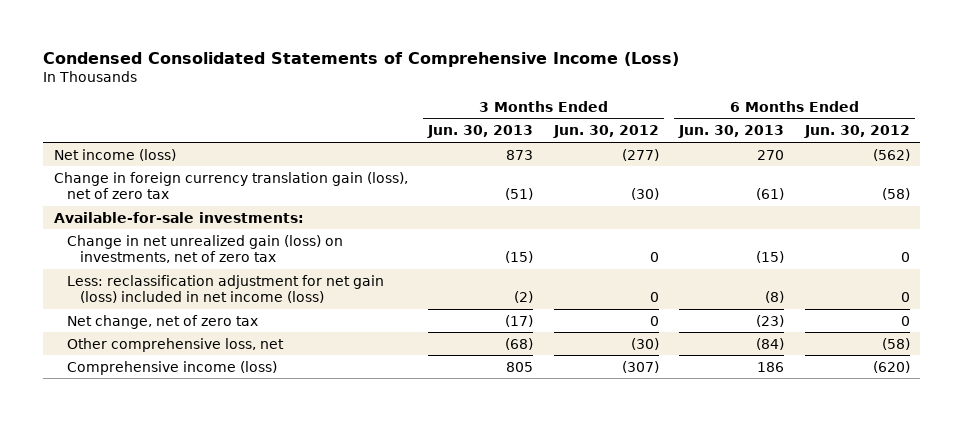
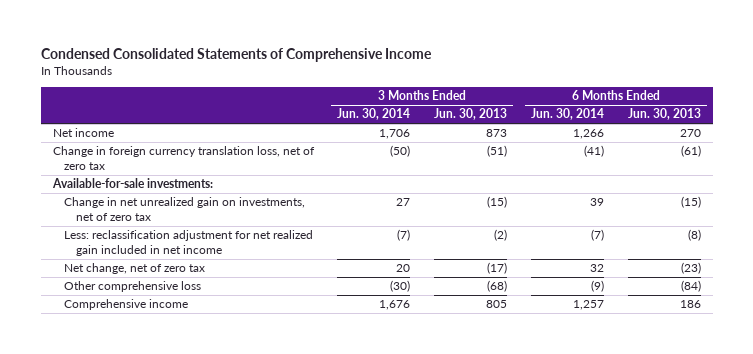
- Condensed Consolidated Statements of Comprehensive Income (Loss)
+ Condensed Consolidated Statements of Comprehensive Income
- | 3 Months Ended Jun. 30, 2013 | 3 Months Ended Jun. 30, 2012 | 6 Months Ended Jun. 30, 2013 | 6 Months Ended Jun. 30, 2012
+ | 3 Months Ended Jun. 30, 2014 | 3 Months Ended Jun. 30, 2013 | 6 Months Ended Jun. 30, 2014 | 6 Months Ended Jun. 30, 2013
- Net income (loss) | 873 | (277) | 270 | (562)
- Change in foreign currency translation gain (loss), net of zero tax | (51) | (30) | (61) | (58)
+ Net income | 1,706 | 873 | 1,266 | 270
+ Change in foreign currency translation loss, net of zero tax | (50) | (51) | (41) | (61)
- Change in net unrealized gain (loss) on investments, net of zero tax | (15) | 0 | (15) | 0
- Less: reclassification adjustment for net gain (loss) included in net income (loss) | (2) | 0 | (8) | 0
+ Change in net unrealized gain on investments, net of zero tax | 27 | (15) | 39 | (15)
+ Less: reclassification adjustment for net realized gain included in net income | (7) | (2) | (7) | (8)
- Other comprehensive loss, net | (68) | (30) | (84) | (58)
- Comprehensive income (loss) | 805 | (307) | 186 | (620)
+ Other comprehensive loss | (30) | (68) | (9) | (84)
+ Comprehensive income | 1,676 | 805 | 1,257 | 186

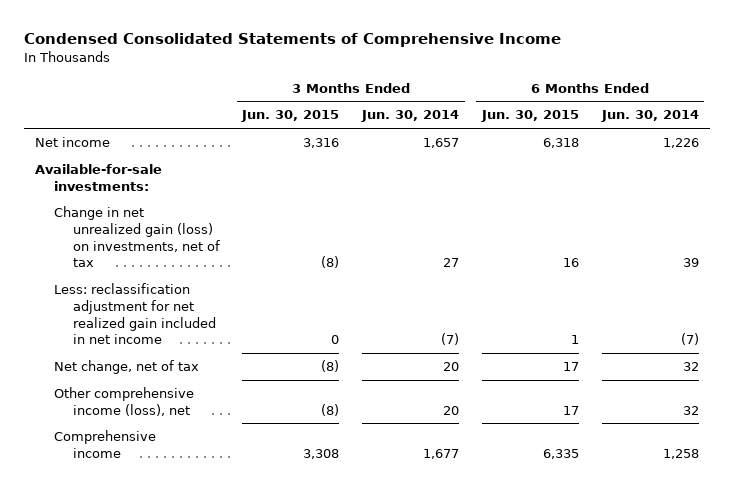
- | 3 Months Ended Jun. 30, 2014 | 3 Months Ended Jun. 30, 2013 | 6 Months Ended Jun. 30, 2014 | 6 Months Ended Jun. 30, 2013
+ | 3 Months Ended Jun. 30, 2015 | 3 Months Ended Jun. 30, 2014 | 6 Months Ended Jun. 30, 2015 | 6 Months Ended Jun. 30, 2014
- Net income | 1,706 | 873 | 1,266 | 270
- Change in foreign currency translation loss, net of zero tax | (50) | (51) | (41) | (61)
+ Net income | 3,316 | 1,657 | 6,318 | 1,226
- Change in net unrealized gain on investments, net of zero tax | 27 | (15) | 39 | (15)
+ Change in net unrealized gain (loss) on investments, net of tax | (8) | 27 | 16 | 39
- Net change, net of zero tax | 20 | (17) | 32 | (23)
- Other comprehensive loss | (30) | (68) | (9) | (84)
- Comprehensive income | 1,676 | 805 | 1,257 | 186
+ Net change, net of tax | (8) | 20 | 17 | 32
+ Other comprehensive income (loss), net | (8) | 20 | 17 | 32
+ Comprehensive income | 3,308 | 1,677 | 6,335 | 1,258

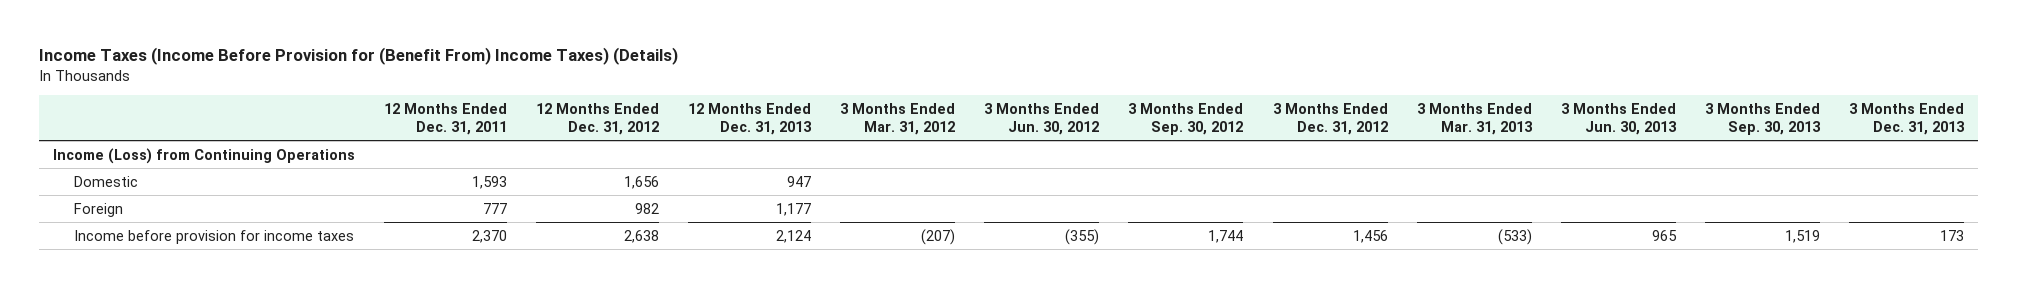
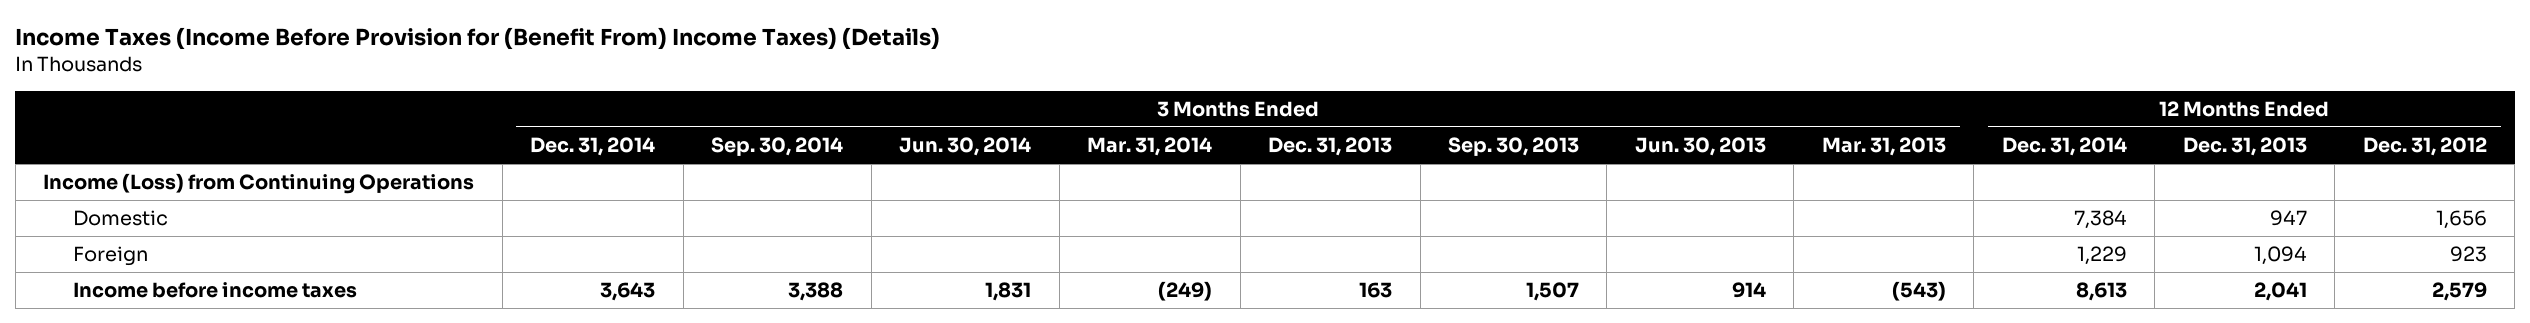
- | 12 Months Ended Dec. 31, 2011 | 12 Months Ended Dec. 31, 2012 | 12 Months Ended Dec. 31, 2013 | 3 Months Ended Mar. 31, 2012 | 3 Months Ended Jun. 30, 2012 | 3 Months Ended Sep. 30, 2012 | 3 Months Ended Dec. 31, 2012 | 3 Months Ended Mar. 31, 2013 | 3 Months Ended Jun. 30, 2013 | 3 Months Ended Sep. 30, 2013 | 3 Months Ended Dec. 31, 2013
+ | 3 Months Ended Dec. 31, 2014 | 3 Months Ended Sep. 30, 2014 | 3 Months Ended Jun. 30, 2014 | 3 Months Ended Mar. 31, 2014 | 3 Months Ended Dec. 31, 2013 | 3 Months Ended Sep. 30, 2013 | 3 Months Ended Jun. 30, 2013 | 3 Months Ended Mar. 31, 2013 | 12 Months Ended Dec. 31, 2014 | 12 Months Ended Dec. 31, 2013 | 12 Months Ended Dec. 31, 2012
- Foreign | 777 | 982 | 1,177 | | | | | | | |
- Income before provision for income taxes | 2,370 | 2,638 | 2,124 | (207) | (355) | 1,744 | 1,456 | (533) | 965 | 1,519 | 173
+ Foreign | | | | | | | | | 1,229 | 1,094 | 923
+ Income before income taxes | 3,643 | 3,388 | 1,831 | (249) | 163 | 1,507 | 914 | (543) | 8,613 | 2,041 | 2,579

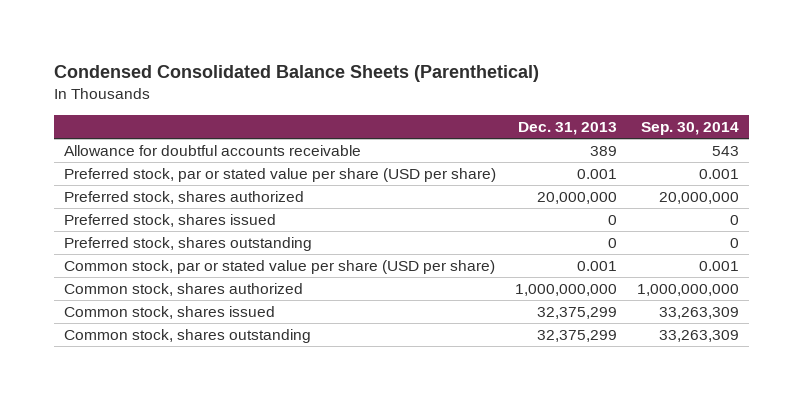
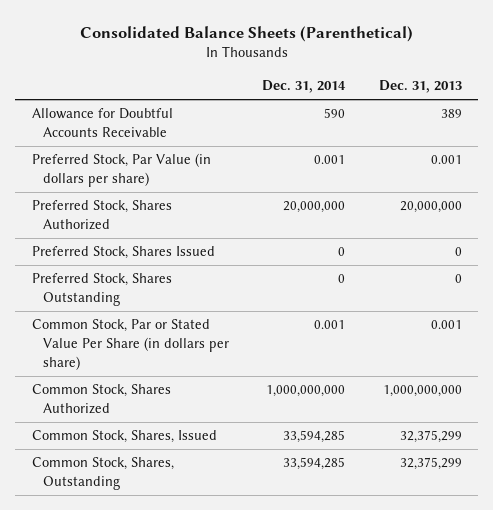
- Condensed Consolidated Balance Sheets (Parenthetical)
+ Consolidated Balance Sheets (Parenthetical)
- | Dec. 31, 2013 | Sep. 30, 2014
+ | Dec. 31, 2014 | Dec. 31, 2013
- Allowance for doubtful accounts receivable | 389 | 543
- Preferred stock, par or stated value per share (USD per share) | 0.001 | 0.001
- Preferred stock, shares authorized | 20,000,000 | 20,000,000
- Preferred stock, shares issued | 0 | 0
- Preferred stock, shares outstanding | 0 | 0
- Common stock, par or stated value per share (USD per share) | 0.001 | 0.001
- Common stock, shares authorized | 1,000,000,000 | 1,000,000,000
- Common stock, shares issued | 32,375,299 | 33,263,309
- Common stock, shares outstanding | 32,375,299 | 33,263,309
+ Allowance for Doubtful Accounts Receivable | 590 | 389
+ Preferred Stock, Par Value (in dollars per share) | 0.001 | 0.001
+ Preferred Stock, Shares Authorized | 20,000,000 | 20,000,000
+ Preferred Stock, Shares Issued | 0 | 0
+ Preferred Stock, Shares Outstanding | 0 | 0
+ Common Stock, Par or Stated Value Per Share (in dollars per share) | 0.001 | 0.001
+ Common Stock, Shares Authorized | 1,000,000,000 | 1,000,000,000
+ Common Stock, Shares, Issued | 33,594,285 | 32,375,299
+ Common Stock, Shares, Outstanding | 33,594,285 | 32,375,299

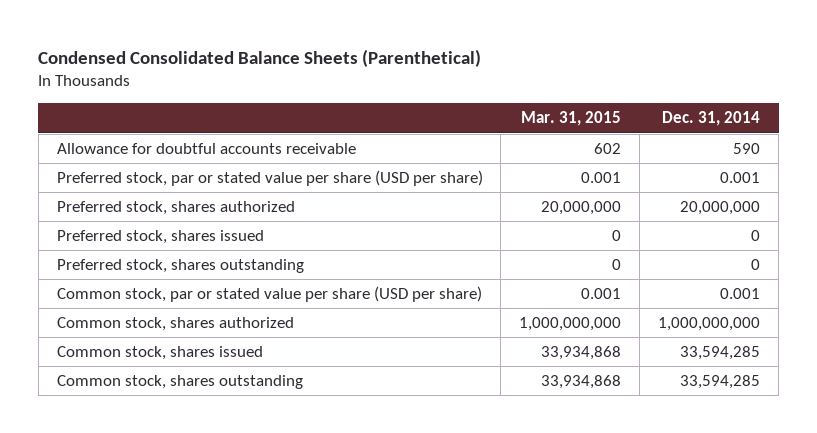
- Consolidated Balance Sheets (Parenthetical)
+ Condensed Consolidated Balance Sheets (Parenthetical)
- | Dec. 31, 2014 | Dec. 31, 2013
+ | Mar. 31, 2015 | Dec. 31, 2014
- Allowance for Doubtful Accounts Receivable | 590 | 389
- Preferred Stock, Par Value (in dollars per share) | 0.001 | 0.001
- Preferred Stock, Shares Authorized | 20,000,000 | 20,000,000
- Preferred Stock, Shares Issued | 0 | 0
- Preferred Stock, Shares Outstanding | 0 | 0
- Common Stock, Par or Stated Value Per Share (in dollars per share) | 0.001 | 0.001
- Common Stock, Shares Authorized | 1,000,000,000 | 1,000,000,000
- Common Stock, Shares, Issued | 33,594,285 | 32,375,299
- Common Stock, Shares, Outstanding | 33,594,285 | 32,375,299
+ Allowance for doubtful accounts receivable | 602 | 590
+ Preferred stock, par or stated value per share (USD per share) | 0.001 | 0.001
+ Preferred stock, shares authorized | 20,000,000 | 20,000,000
+ Preferred stock, shares issued | 0 | 0
+ Preferred stock, shares outstanding | 0 | 0
+ Common stock, par or stated value per share (USD per share) | 0.001 | 0.001
+ Common stock, shares authorized | 1,000,000,000 | 1,000,000,000
+ Common stock, shares issued | 33,934,868 | 33,594,285
+ Common stock, shares outstanding | 33,934,868 | 33,594,285

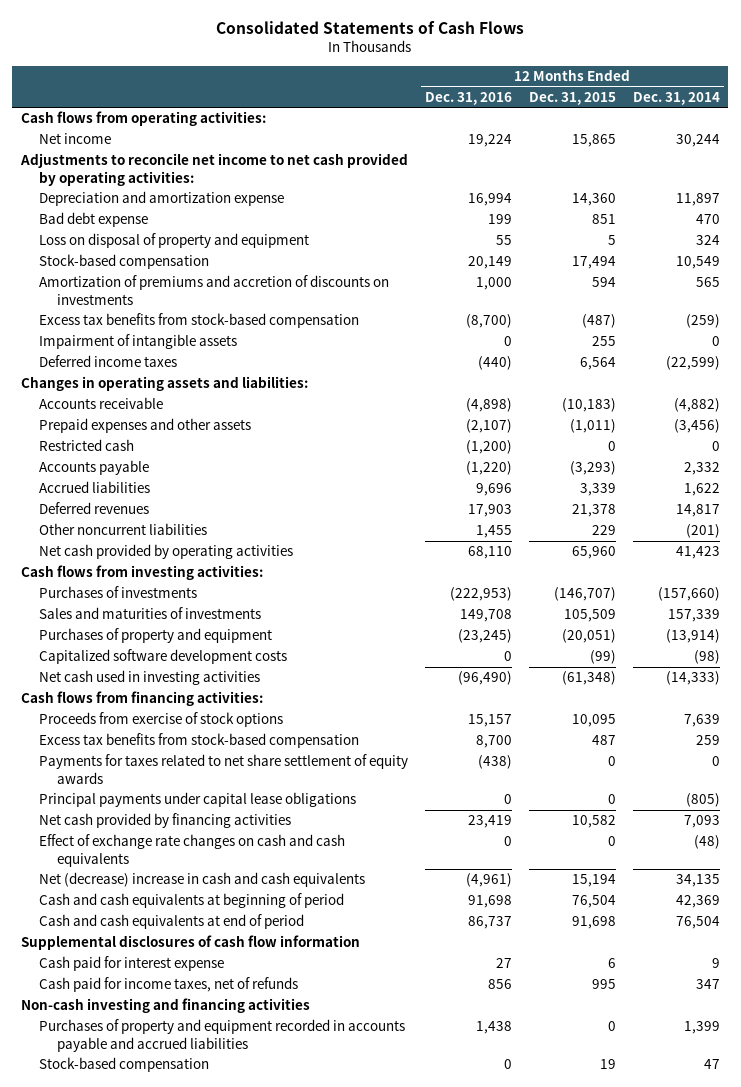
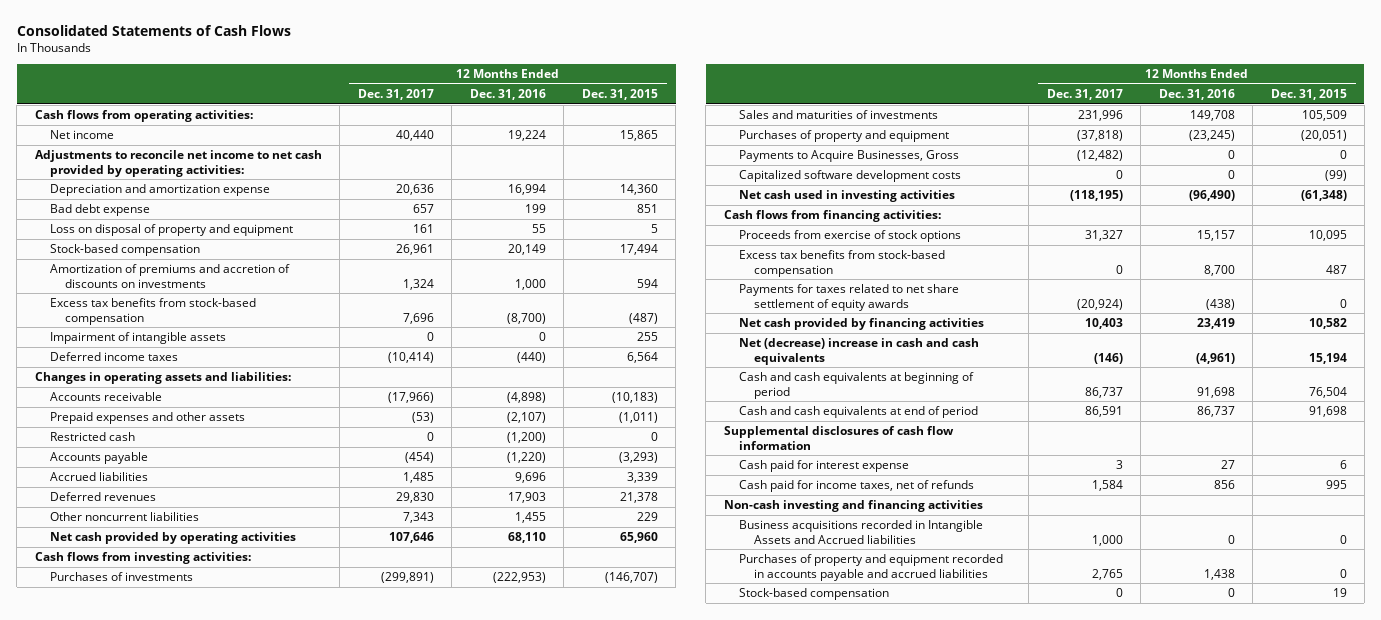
- | 12 Months Ended Dec. 31, 2016 | 12 Months Ended Dec. 31, 2015 | 12 Months Ended Dec. 31, 2014
+ | 12 Months Ended Dec. 31, 2017 | 12 Months Ended Dec. 31, 2016 | 12 Months Ended Dec. 31, 2015
+ Payments to Acquire Businesses, Gross | (12,482) | 0 | 0
- Principal payments under capital lease obligations | 0 | 0 | (805)
- Effect of exchange rate changes on cash and cash equivalents | 0 | 0 | (48)
+ Business acquisitions recorded in Intangible Assets and Accrued liabilities | 1,000 | 0 | 0

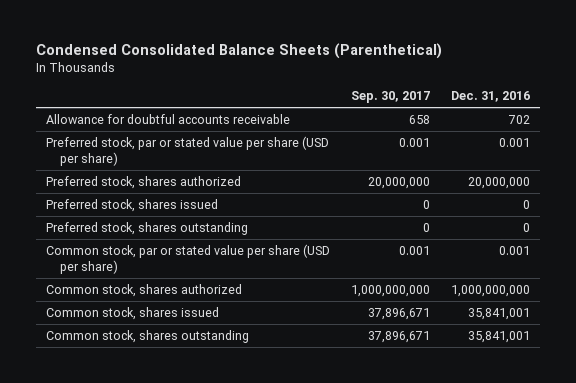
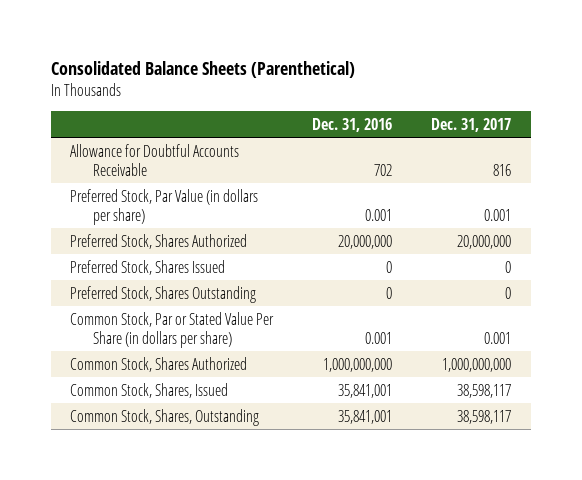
- Condensed Consolidated Balance Sheets (Parenthetical)
+ Consolidated Balance Sheets (Parenthetical)
- | Sep. 30, 2017 | Dec. 31, 2016
+ | Dec. 31, 2016 | Dec. 31, 2017
- Allowance for doubtful accounts receivable | 658 | 702
- Preferred stock, par or stated value per share (USD per share) | 0.001 | 0.001
- Preferred stock, shares authorized | 20,000,000 | 20,000,000
- Preferred stock, shares issued | 0 | 0
- Preferred stock, shares outstanding | 0 | 0
- Common stock, par or stated value per share (USD per share) | 0.001 | 0.001
- Common stock, shares authorized | 1,000,000,000 | 1,000,000,000
- Common stock, shares issued | 37,896,671 | 35,841,001
- Common stock, shares outstanding | 37,896,671 | 35,841,001
+ Allowance for Doubtful Accounts Receivable | 702 | 816
+ Preferred Stock, Par Value (in dollars per share) | 0.001 | 0.001
+ Preferred Stock, Shares Authorized | 20,000,000 | 20,000,000
+ Preferred Stock, Shares Issued | 0 | 0
+ Preferred Stock, Shares Outstanding | 0 | 0
+ Common Stock, Par or Stated Value Per Share (in dollars per share) | 0.001 | 0.001
+ Common Stock, Shares Authorized | 1,000,000,000 | 1,000,000,000
+ Common Stock, Shares, Issued | 35,841,001 | 38,598,117
+ Common Stock, Shares, Outstanding | 35,841,001 | 38,598,117

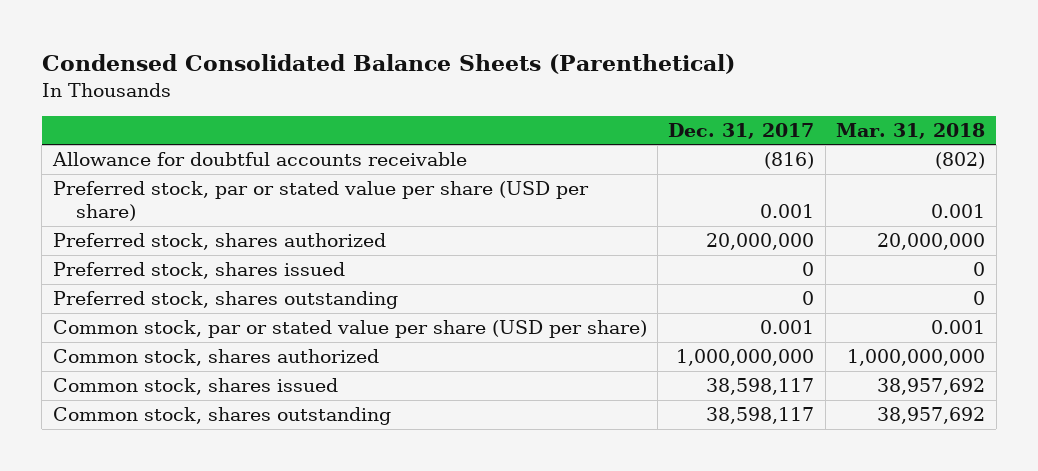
- Consolidated Balance Sheets (Parenthetical)
+ Condensed Consolidated Balance Sheets (Parenthetical)
- | Dec. 31, 2016 | Dec. 31, 2017
+ | Dec. 31, 2017 | Mar. 31, 2018
- Allowance for Doubtful Accounts Receivable | 702 | 816
- Preferred Stock, Par Value (in dollars per share) | 0.001 | 0.001
- Preferred Stock, Shares Authorized | 20,000,000 | 20,000,000
- Preferred Stock, Shares Issued | 0 | 0
- Preferred Stock, Shares Outstanding | 0 | 0
- Common Stock, Par or Stated Value Per Share (in dollars per share) | 0.001 | 0.001
- Common Stock, Shares Authorized | 1,000,000,000 | 1,000,000,000
- Common Stock, Shares, Issued | 35,841,001 | 38,598,117
- Common Stock, Shares, Outstanding | 35,841,001 | 38,598,117
+ Allowance for doubtful accounts receivable | (816) | (802)
+ Preferred stock, par or stated value per share (USD per share) | 0.001 | 0.001
+ Preferred stock, shares authorized | 20,000,000 | 20,000,000
+ Preferred stock, shares issued | 0 | 0
+ Preferred stock, shares outstanding | 0 | 0
+ Common stock, par or stated value per share (USD per share) | 0.001 | 0.001
+ Common stock, shares authorized | 1,000,000,000 | 1,000,000,000
+ Common stock, shares issued | 38,598,117 | 38,957,692
+ Common stock, shares outstanding | 38,598,117 | 38,957,692

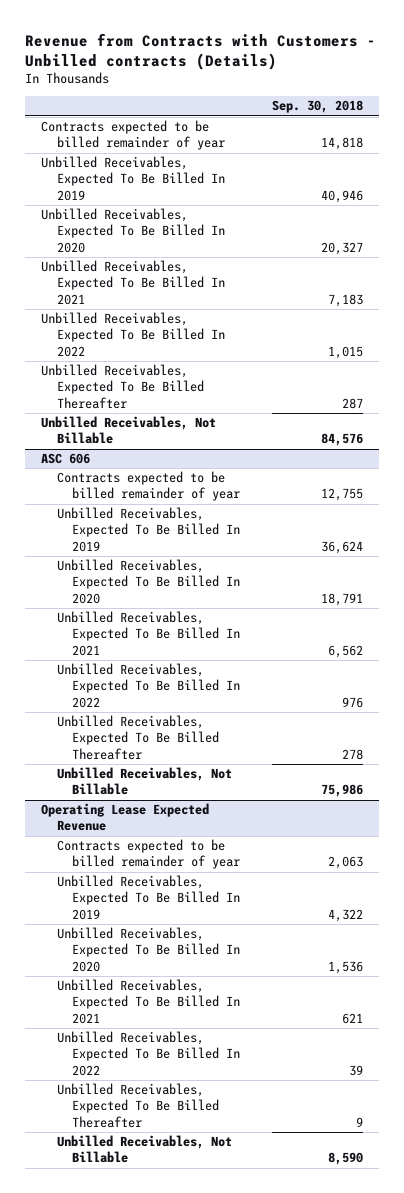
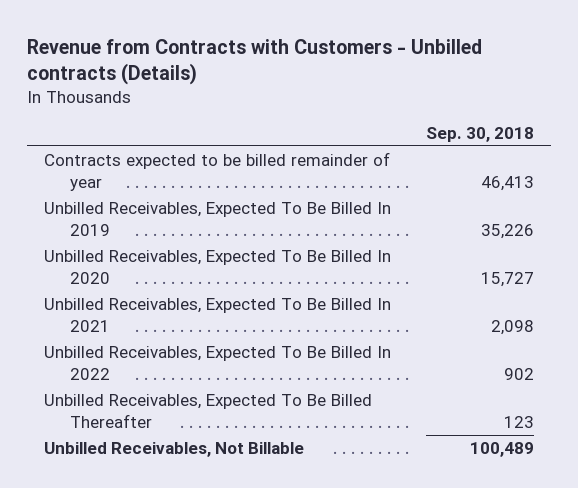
- Contracts expected to be billed remainder of year | 14,818
- Unbilled Receivables, Expected To Be Billed In 2019 | 40,946
- Unbilled Receivables, Expected To Be Billed In 2020 | 20,327
- Unbilled Receivables, Expected To Be Billed In 2021 | 7,183
- Unbilled Receivables, Expected To Be Billed In 2022 | 1,015
- Unbilled Receivables, Expected To Be Billed Thereafter | 287
- Unbilled Receivables, Not Billable | 84,576
- ASC 606
- Contracts expected to be billed remainder of year | 12,755
- Unbilled Receivables, Expected To Be Billed In 2019 | 36,624
- Unbilled Receivables, Expected To Be Billed In 2020 | 18,791
- Unbilled Receivables, Expected To Be Billed In 2021 | 6,562
- Unbilled Receivables, Expected To Be Billed In 2022 | 976
- Unbilled Receivables, Expected To Be Billed Thereafter | 278
- Unbilled Receivables, Not Billable | 75,986
- Operating Lease Expected Revenue
- Contracts expected to be billed remainder of year | 2,063
- Unbilled Receivables, Expected To Be Billed In 2019 | 4,322
- Unbilled Receivables, Expected To Be Billed In 2020 | 1,536
- Unbilled Receivables, Expected To Be Billed In 2021 | 621
- Unbilled Receivables, Expected To Be Billed In 2022 | 39
- Unbilled Receivables, Expected To Be Billed Thereafter | 9
- Unbilled Receivables, Not Billable | 8,590
+ Contracts expected to be billed remainder of year | 46,413
+ Unbilled Receivables, Expected To Be Billed In 2019 | 35,226
+ Unbilled Receivables, Expected To Be Billed In 2020 | 15,727
+ Unbilled Receivables, Expected To Be Billed In 2021 | 2,098
+ Unbilled Receivables, Expected To Be Billed In 2022 | 902
+ Unbilled Receivables, Expected To Be Billed Thereafter | 123
+ Unbilled Receivables, Not Billable | 100,489

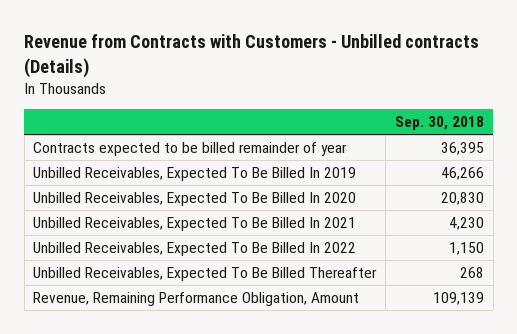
- Contracts expected to be billed remainder of year | 46,413
- Unbilled Receivables, Expected To Be Billed In 2019 | 35,226
- Unbilled Receivables, Expected To Be Billed In 2020 | 15,727
- Unbilled Receivables, Expected To Be Billed In 2021 | 2,098
- Unbilled Receivables, Expected To Be Billed In 2022 | 902
- Unbilled Receivables, Expected To Be Billed Thereafter | 123
- Unbilled Receivables, Not Billable | 100,489
+ Contracts expected to be billed remainder of year | 36,395
+ Unbilled Receivables, Expected To Be Billed In 2019 | 46,266
+ Unbilled Receivables, Expected To Be Billed In 2020 | 20,830
+ Unbilled Receivables, Expected To Be Billed In 2021 | 4,230
+ Unbilled Receivables, Expected To Be Billed In 2022 | 1,150
+ Unbilled Receivables, Expected To Be Billed Thereafter | 268
+ Revenue, Remaining Performance Obligation, Amount | 109,139

